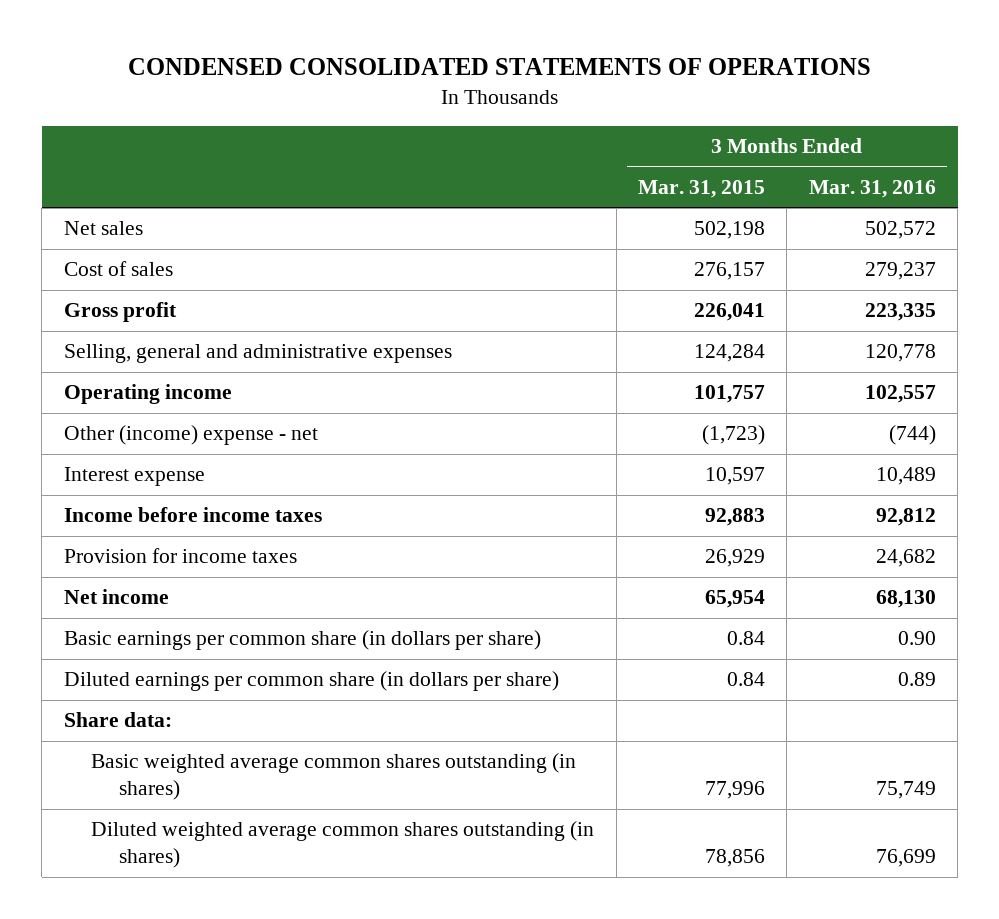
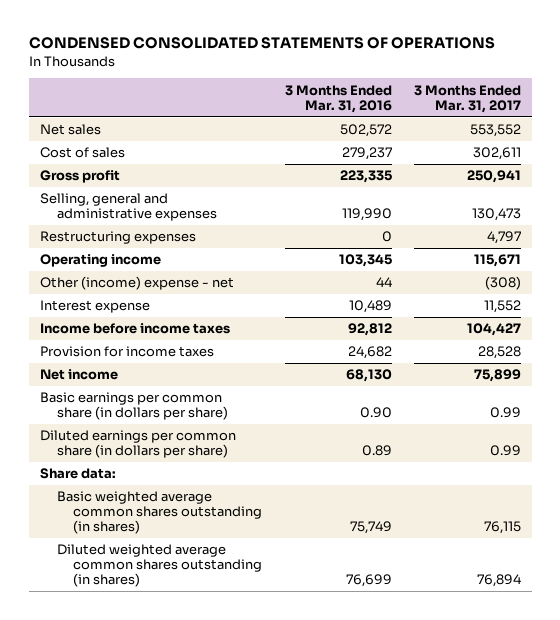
- | 3 Months Ended Mar. 31, 2015 | 3 Months Ended Mar. 31, 2016
+ | 3 Months Ended Mar. 31, 2016 | 3 Months Ended Mar. 31, 2017
- Selling, general and administrative expenses | 124,284 | 120,778
- Operating income | 101,757 | 102,557
- Other (income) expense - net | (1,723) | (744)
+ Selling, general and administrative expenses | 119,990 | 130,473
+ Restructuring expenses | 0 | 4,797
+ Operating income | 103,345 | 115,671
+ Other (income) expense - net | 44 | (308)

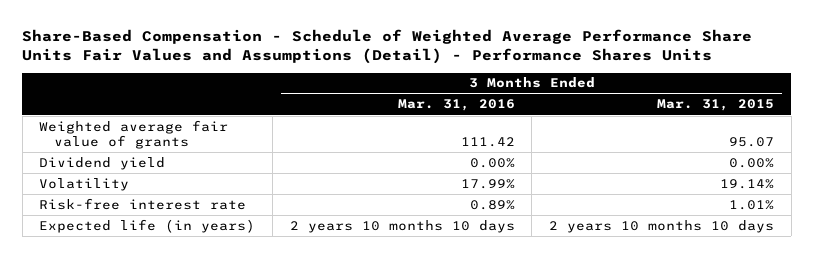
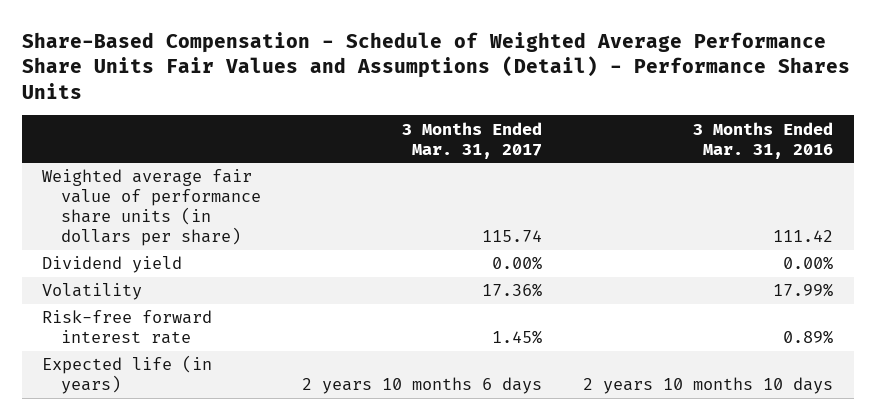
- | 3 Months Ended Mar. 31, 2016 | 3 Months Ended Mar. 31, 2015
+ | 3 Months Ended Mar. 31, 2017 | 3 Months Ended Mar. 31, 2016
- Weighted average fair value of grants | 111.42 | 95.07
+ Weighted average fair value of performance share units (in dollars per share) | 115.74 | 111.42
- Risk-free interest rate | 0.89% | 1.01%
+ Risk-free forward interest rate | 1.45% | 0.89%

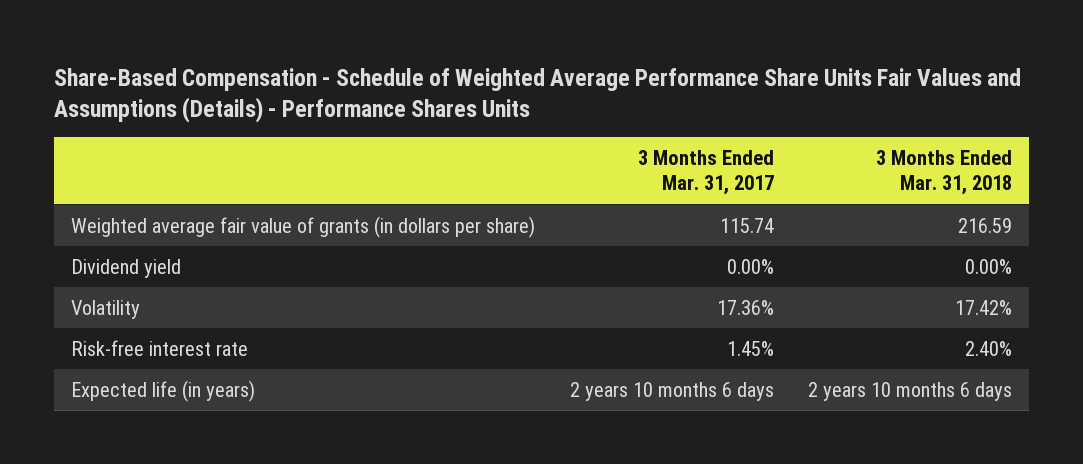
- Share-Based Compensation - Schedule of Weighted Average Performance Share Units Fair Values and Assumptions (Detail) - Performance Shares Units
+ Share-Based Compensation - Schedule of Weighted Average Performance Share Units Fair Values and Assumptions (Details) - Performance Shares Units
- | 3 Months Ended Mar. 31, 2017 | 3 Months Ended Mar. 31, 2016
+ | 3 Months Ended Mar. 31, 2017 | 3 Months Ended Mar. 31, 2018
- Weighted average fair value of performance share units (in dollars per share) | 115.74 | 111.42
+ Weighted average fair value of grants (in dollars per share) | 115.74 | 216.59
- Risk-free forward interest rate | 1.45% | 0.89%
+ Risk-free interest rate | 1.45% | 2.40%

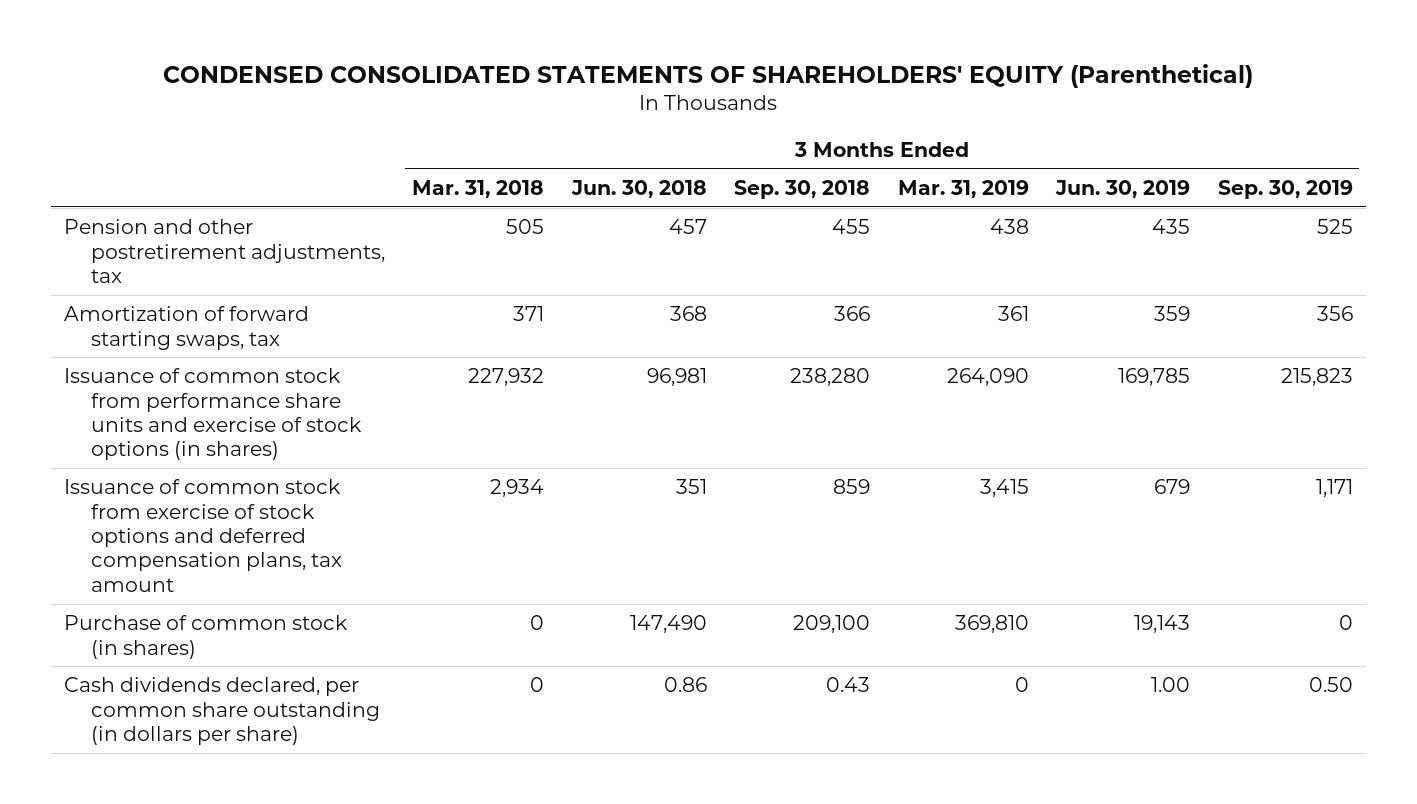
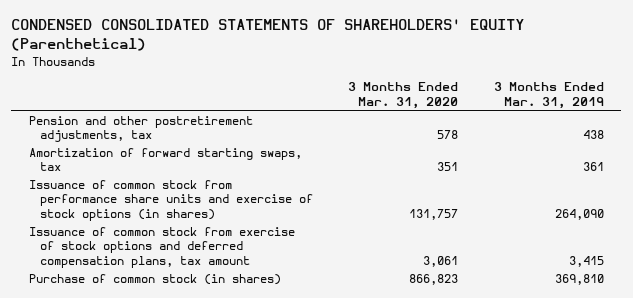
- | 3 Months Ended Mar. 31, 2018 | 3 Months Ended Jun. 30, 2018 | 3 Months Ended Sep. 30, 2018 | 3 Months Ended Mar. 31, 2019 | 3 Months Ended Jun. 30, 2019 | 3 Months Ended Sep. 30, 2019
+ | 3 Months Ended Mar. 31, 2020 | 3 Months Ended Mar. 31, 2019
- Cash dividends declared, per common share outstanding (in dollars per share) | 0 | 0.86 | 0.43 | 0 | 1.00 | 0.50

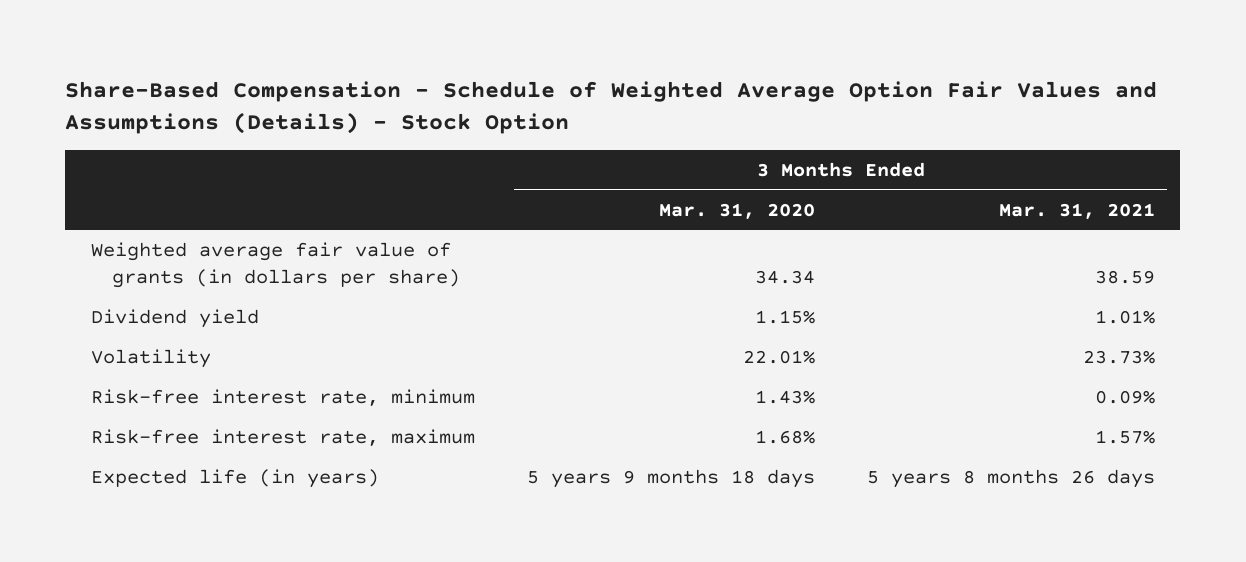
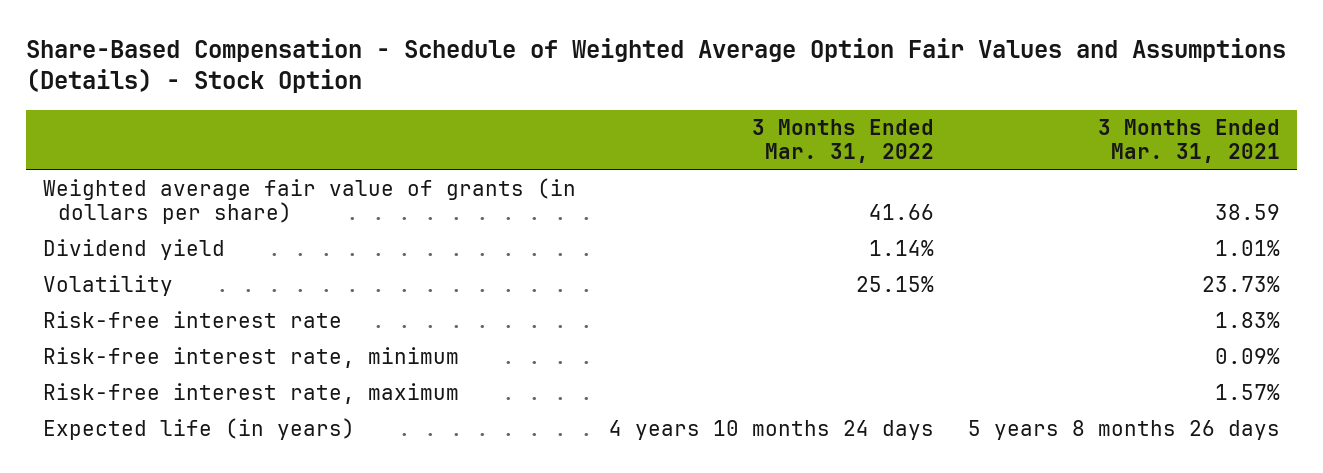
- | 3 Months Ended Mar. 31, 2020 | 3 Months Ended Mar. 31, 2021
+ | 3 Months Ended Mar. 31, 2022 | 3 Months Ended Mar. 31, 2021
+ Risk-free interest rate | | 1.83%

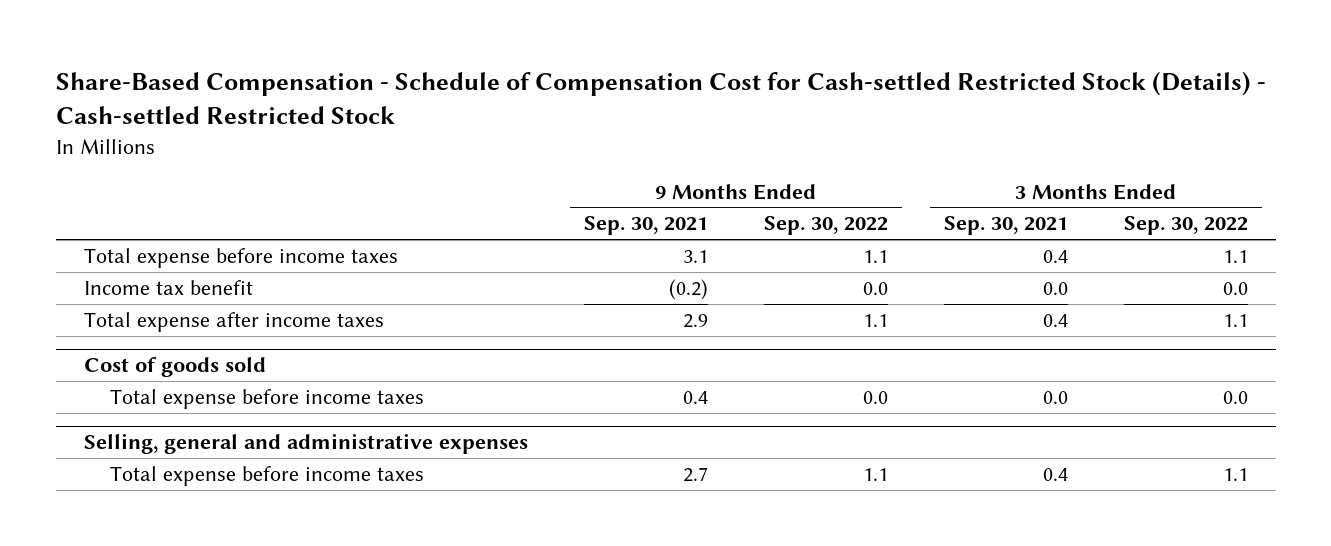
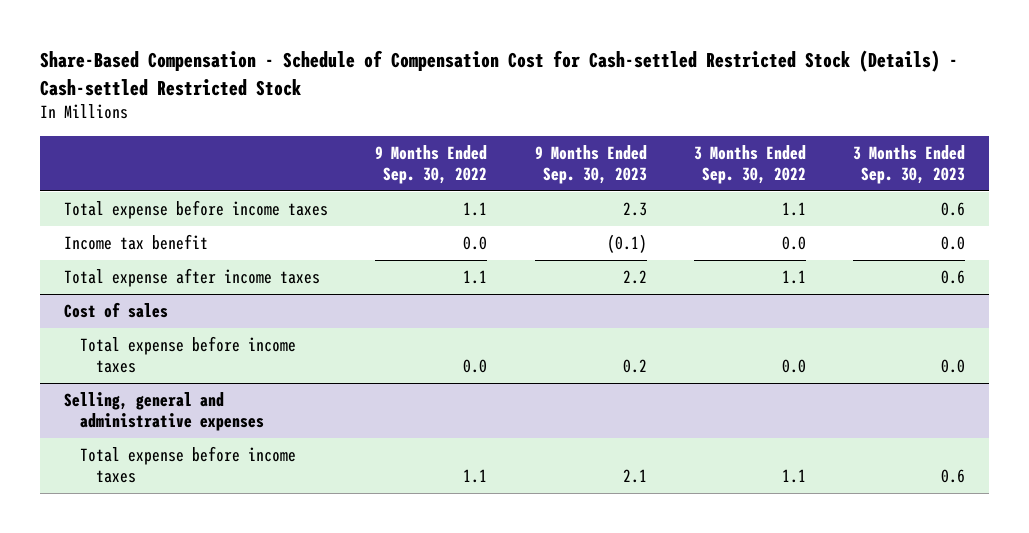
- | 9 Months Ended Sep. 30, 2021 | 9 Months Ended Sep. 30, 2022 | 3 Months Ended Sep. 30, 2021 | 3 Months Ended Sep. 30, 2022
+ | 9 Months Ended Sep. 30, 2022 | 9 Months Ended Sep. 30, 2023 | 3 Months Ended Sep. 30, 2022 | 3 Months Ended Sep. 30, 2023
- Cost of goods sold
+ Cost of sales

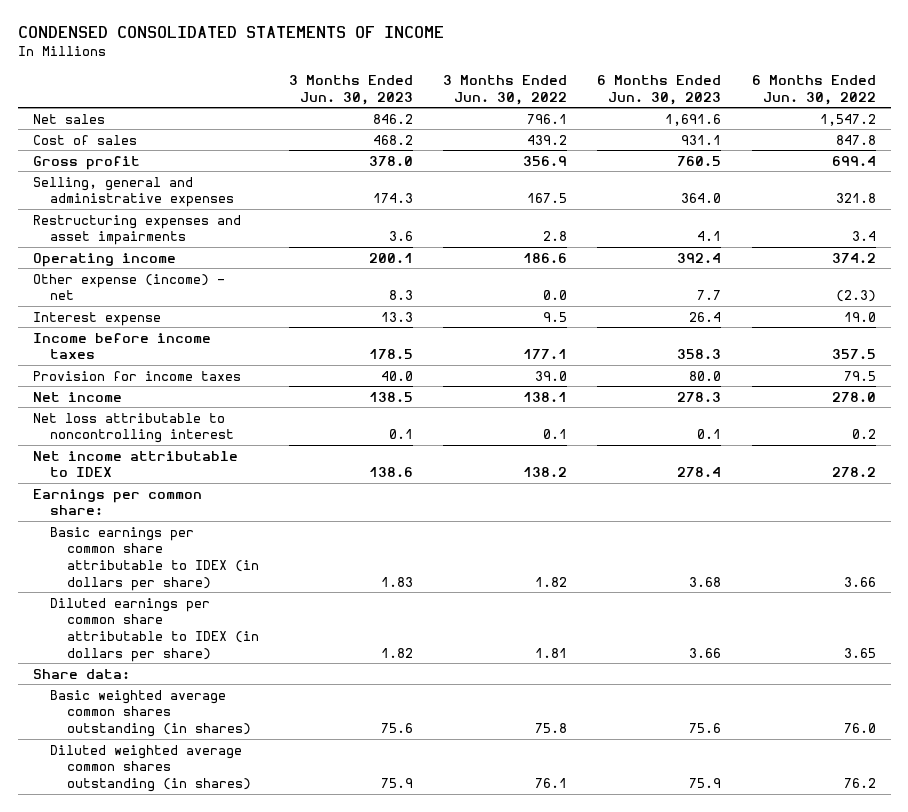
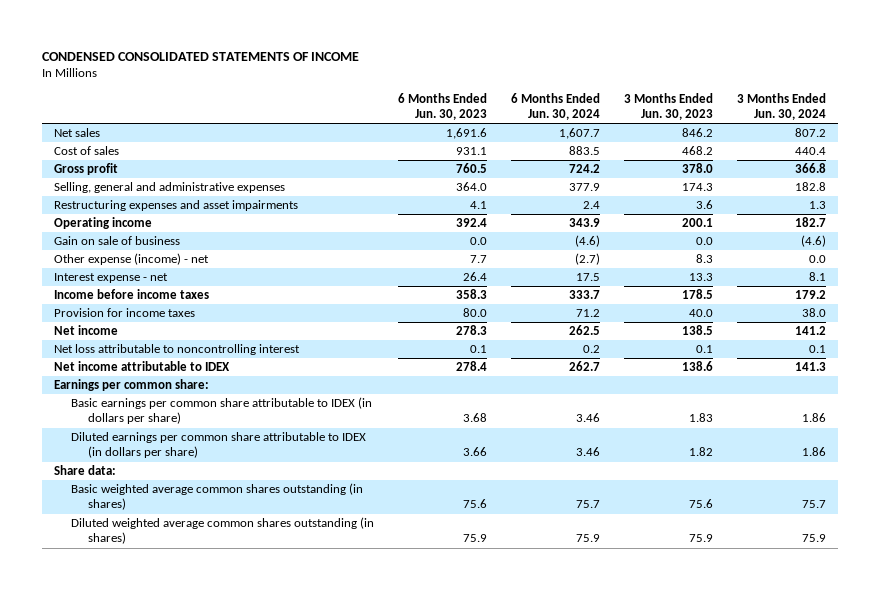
- | 3 Months Ended Jun. 30, 2023 | 3 Months Ended Jun. 30, 2022 | 6 Months Ended Jun. 30, 2023 | 6 Months Ended Jun. 30, 2022
+ | 6 Months Ended Jun. 30, 2023 | 6 Months Ended Jun. 30, 2024 | 3 Months Ended Jun. 30, 2023 | 3 Months Ended Jun. 30, 2024
+ Gain on sale of business | 0.0 | (4.6) | 0.0 | (4.6)
- Interest expense | 13.3 | 9.5 | 26.4 | 19.0
+ Interest expense - net | 26.4 | 17.5 | 13.3 | 8.1

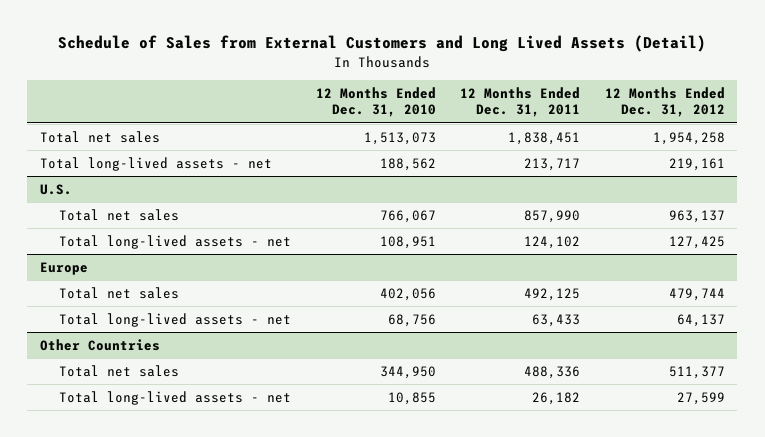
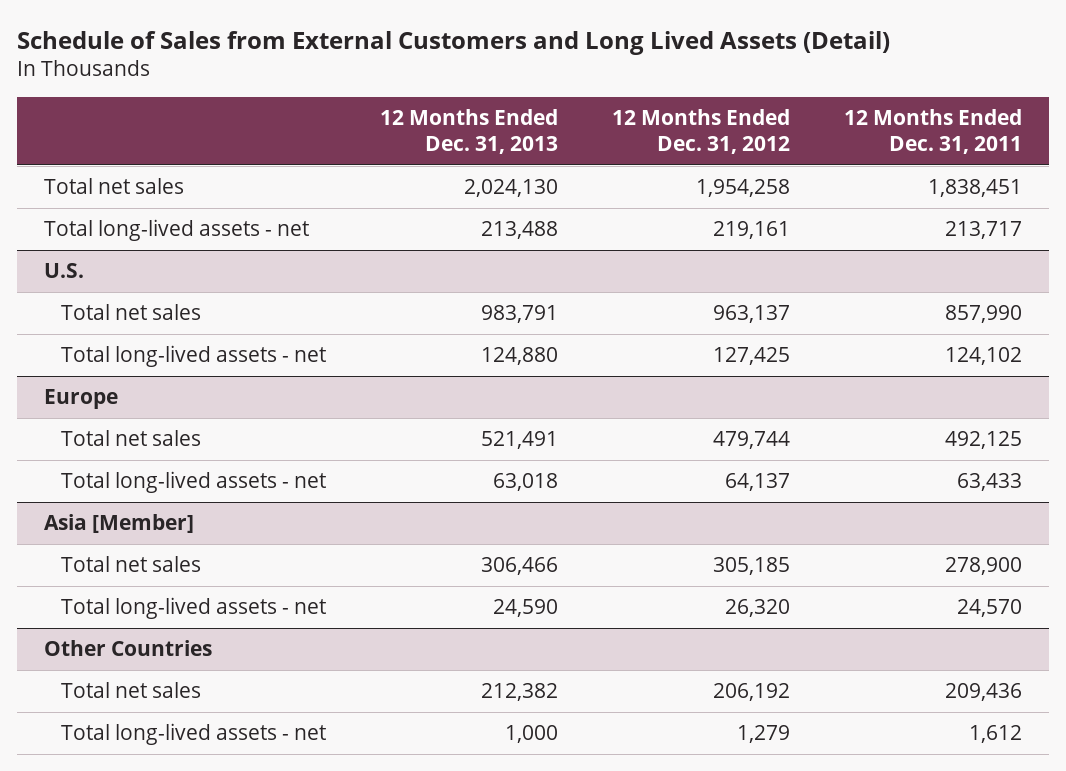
- | 12 Months Ended Dec. 31, 2010 | 12 Months Ended Dec. 31, 2011 | 12 Months Ended Dec. 31, 2012
+ | 12 Months Ended Dec. 31, 2013 | 12 Months Ended Dec. 31, 2012 | 12 Months Ended Dec. 31, 2011
+ Asia [Member]
+ Total net sales | 306,466 | 305,185 | 278,900
+ Total long-lived assets - net | 24,590 | 26,320 | 24,570
@ Other Countries
- Total net sales | 344,950 | 488,336 | 511,377
- Total long-lived assets - net | 10,855 | 26,182 | 27,599
+ Total net sales | 212,382 | 206,192 | 209,436
+ Total long-lived assets - net | 1,000 | 1,279 | 1,612

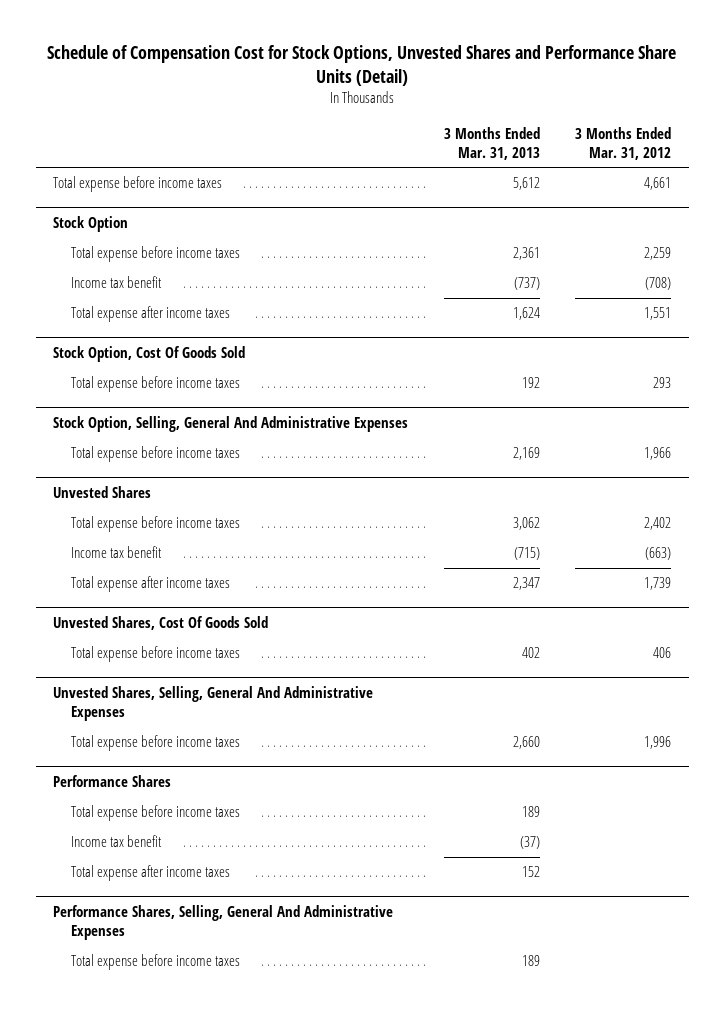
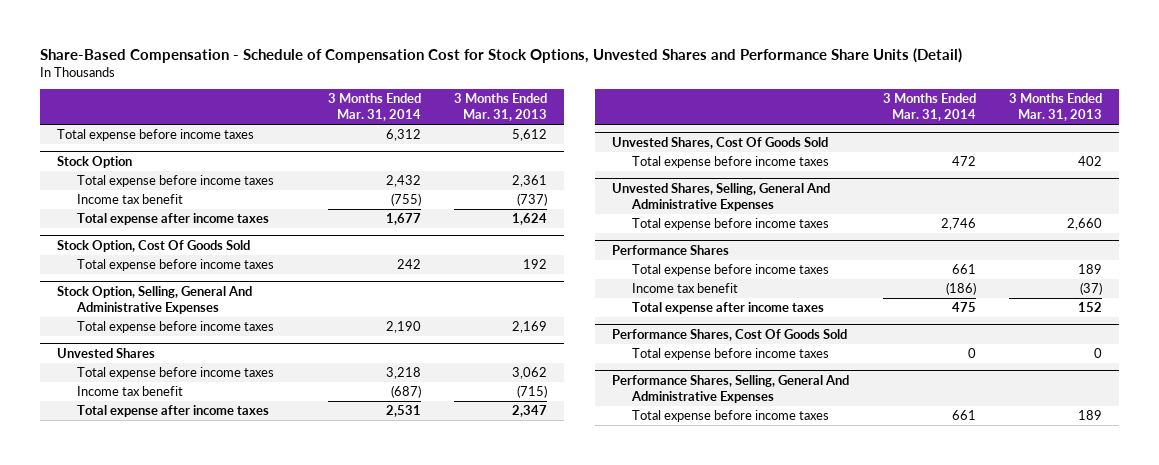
- Schedule of Compensation Cost for Stock Options, Unvested Shares and Performance Share Units (Detail)
+ Share-Based Compensation - Schedule of Compensation Cost for Stock Options, Unvested Shares and Performance Share Units (Detail)
- | 3 Months Ended Mar. 31, 2013 | 3 Months Ended Mar. 31, 2012
+ | 3 Months Ended Mar. 31, 2014 | 3 Months Ended Mar. 31, 2013
+ Performance Shares, Cost Of Goods Sold
+ Total expense before income taxes | 0 | 0

